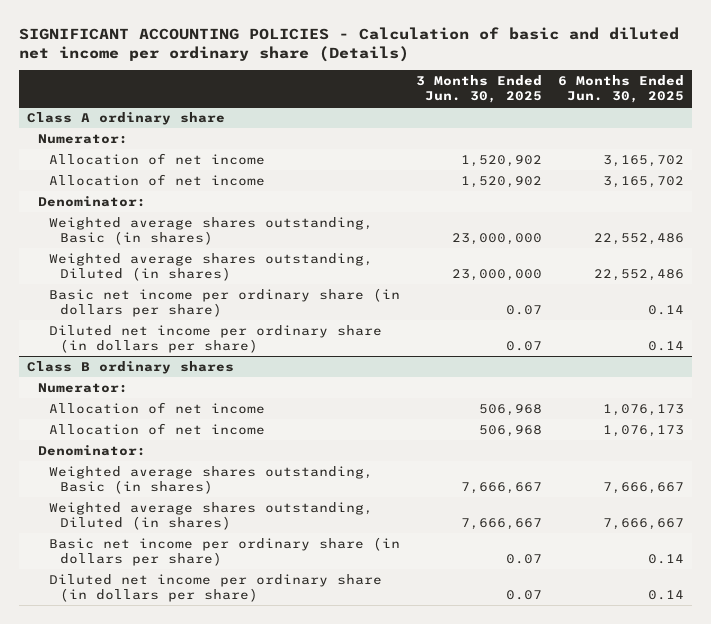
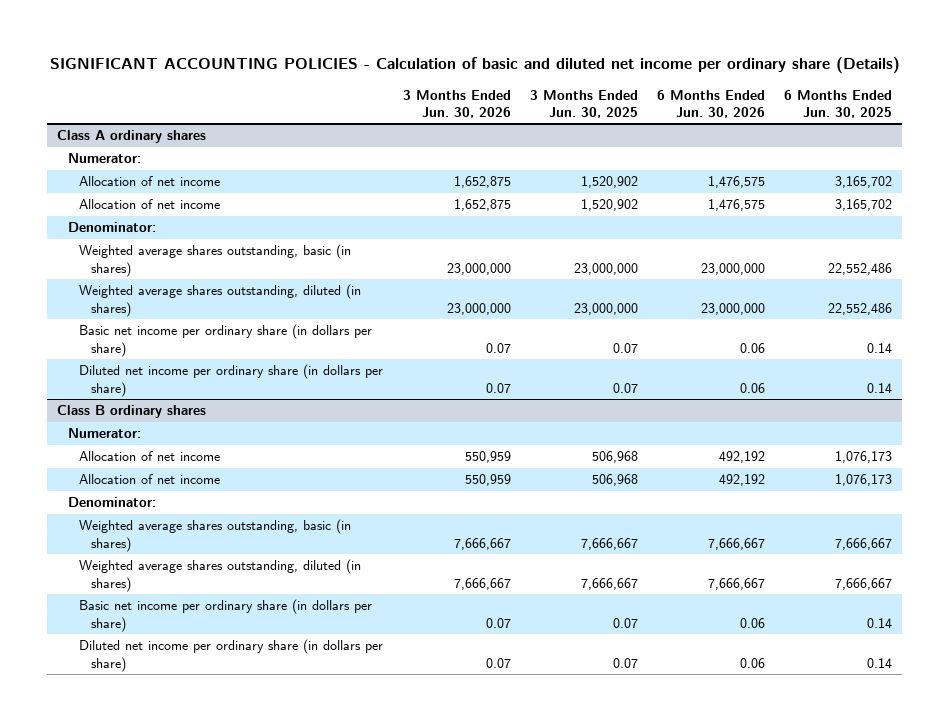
- | 3 Months Ended Jun. 30, 2025 | 6 Months Ended Jun. 30, 2025
+ | 3 Months Ended Jun. 30, 2026 | 3 Months Ended Jun. 30, 2025 | 6 Months Ended Jun. 30, 2026 | 6 Months Ended Jun. 30, 2025
- Class A ordinary share
+ Class A ordinary shares
- Weighted average shares outstanding, Basic (in shares) | 23,000,000 | 22,552,486
- Weighted average shares outstanding, Diluted (in shares) | 23,000,000 | 22,552,486
+ Weighted average shares outstanding, basic (in shares) | 23,000,000 | 23,000,000 | 23,000,000 | 22,552,486
+ Weighted average shares outstanding, diluted (in shares) | 23,000,000 | 23,000,000 | 23,000,000 | 22,552,486
@ Class B ordinary shares
- Weighted average shares outstanding, Basic (in shares) | 7,666,667 | 7,666,667
- Weighted average shares outstanding, Diluted (in shares) | 7,666,667 | 7,666,667
+ Weighted average shares outstanding, basic (in shares) | 7,666,667 | 7,666,667 | 7,666,667 | 7,666,667
+ Weighted average shares outstanding, diluted (in shares) | 7,666,667 | 7,666,667 | 7,666,667 | 7,666,667

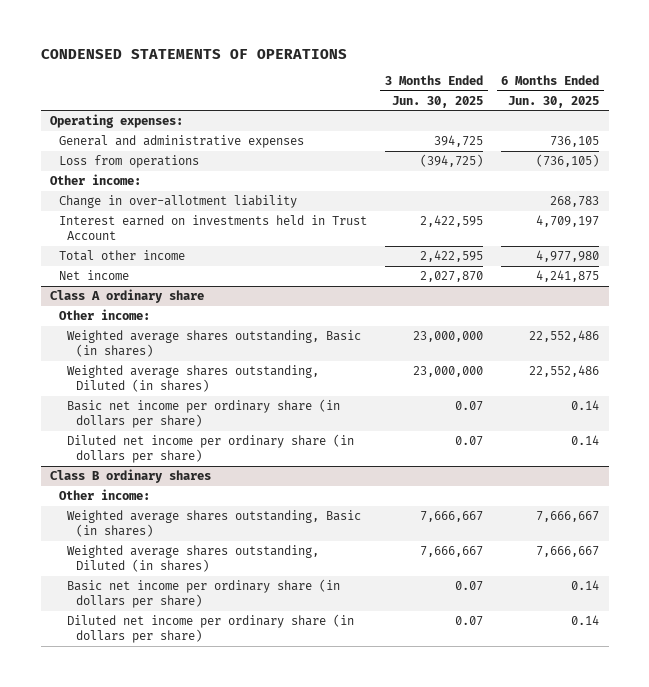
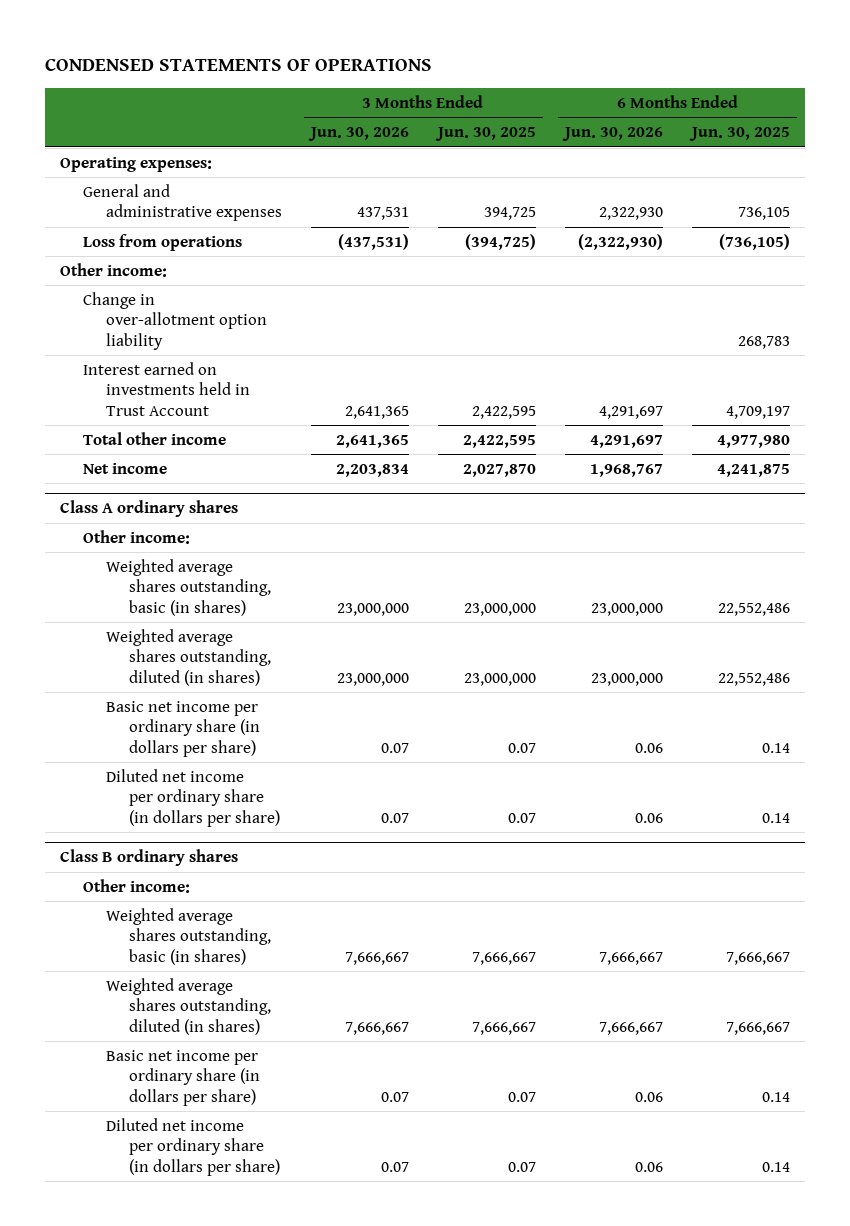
- | 3 Months Ended Jun. 30, 2025 | 6 Months Ended Jun. 30, 2025
+ | 3 Months Ended Jun. 30, 2026 | 3 Months Ended Jun. 30, 2025 | 6 Months Ended Jun. 30, 2026 | 6 Months Ended Jun. 30, 2025
- Change in over-allotment liability | | 268,783
+ Change in over-allotment option liability | | | | 268,783
- Class A ordinary share
+ Class A ordinary shares
- Weighted average shares outstanding, Basic (in shares) | 23,000,000 | 22,552,486
- Weighted average shares outstanding, Diluted (in shares) | 23,000,000 | 22,552,486
+ Weighted average shares outstanding, basic (in shares) | 23,000,000 | 23,000,000 | 23,000,000 | 22,552,486
+ Weighted average shares outstanding, diluted (in shares) | 23,000,000 | 23,000,000 | 23,000,000 | 22,552,486
@ Class B ordinary shares
- Weighted average shares outstanding, Basic (in shares) | 7,666,667 | 7,666,667
- Weighted average shares outstanding, Diluted (in shares) | 7,666,667 | 7,666,667
+ Weighted average shares outstanding, basic (in shares) | 7,666,667 | 7,666,667 | 7,666,667 | 7,666,667
+ Weighted average shares outstanding, diluted (in shares) | 7,666,667 | 7,666,667 | 7,666,667 | 7,666,667

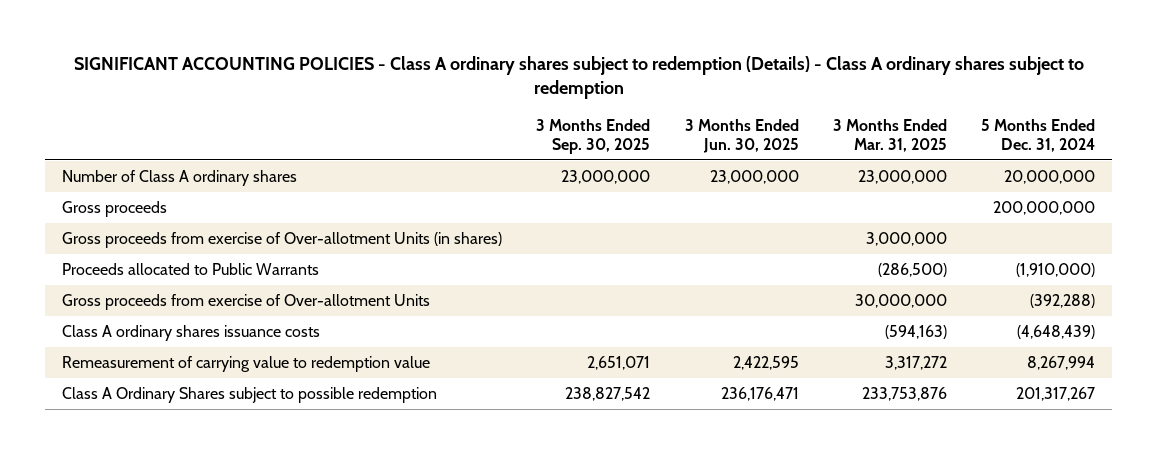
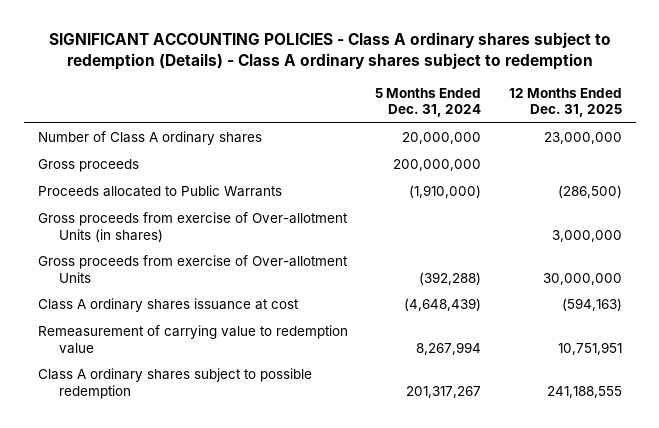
- | 3 Months Ended Sep. 30, 2025 | 3 Months Ended Jun. 30, 2025 | 3 Months Ended Mar. 31, 2025 | 5 Months Ended Dec. 31, 2024
+ | 5 Months Ended Dec. 31, 2024 | 12 Months Ended Dec. 31, 2025
moved down: Gross proceeds from exercise of Over-allotment Units (in shares) | | 3,000,000
- Class A ordinary shares issuance costs | | | (594,163) | (4,648,439)
+ Class A ordinary shares issuance at cost | (4,648,439) | (594,163)
- Class A Ordinary Shares subject to possible redemption | 238,827,542 | 236,176,471 | 233,753,876 | 201,317,267
+ Class A ordinary shares subject to possible redemption | 201,317,267 | 241,188,555

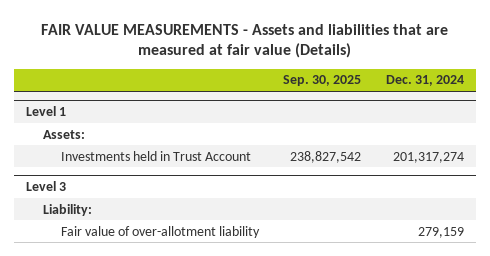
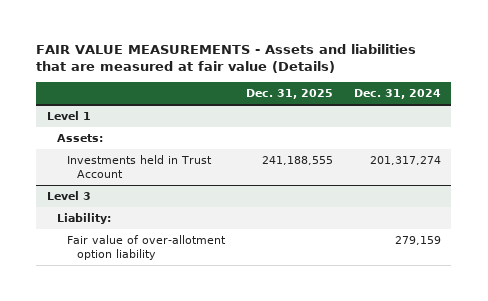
- | Sep. 30, 2025 | Dec. 31, 2024
+ | Dec. 31, 2025 | Dec. 31, 2024
@ Level 3
- Fair value of over-allotment liability | | 279,159
+ Fair value of over-allotment option liability | | 279,159

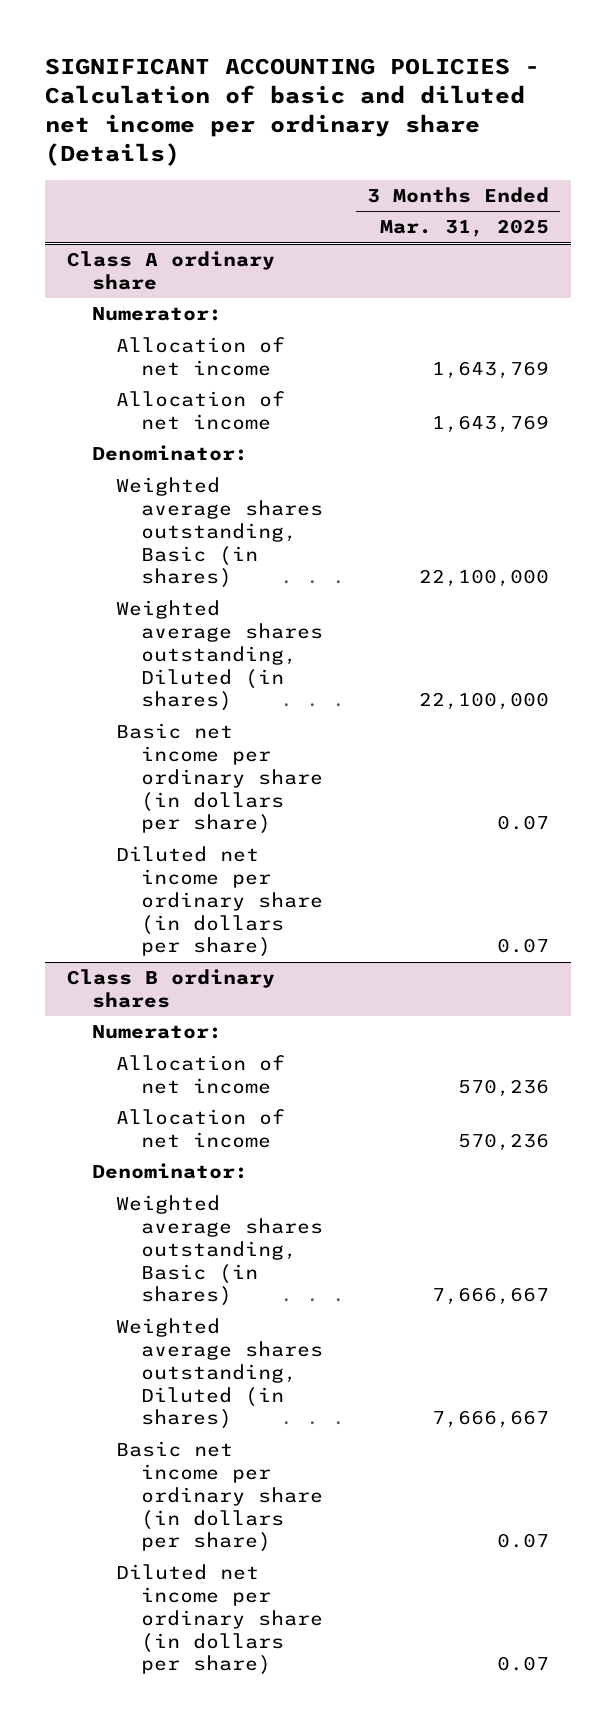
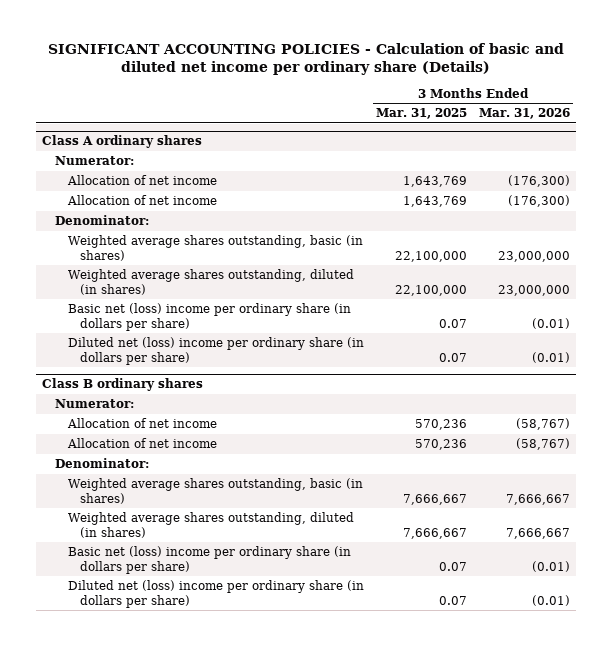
- | 3 Months Ended Mar. 31, 2025
+ | 3 Months Ended Mar. 31, 2025 | 3 Months Ended Mar. 31, 2026
- Class A ordinary share
+ Class A ordinary shares
- Weighted average shares outstanding, Basic (in shares) | 22,100,000
- Weighted average shares outstanding, Diluted (in shares) | 22,100,000
- Basic net income per ordinary share (in dollars per share) | 0.07
- Diluted net income per ordinary share (in dollars per share) | 0.07
+ Weighted average shares outstanding, basic (in shares) | 22,100,000 | 23,000,000
+ Weighted average shares outstanding, diluted (in shares) | 22,100,000 | 23,000,000
+ Basic net (loss) income per ordinary share (in dollars per share) | 0.07 | (0.01)
+ Diluted net (loss) income per ordinary share (in dollars per share) | 0.07 | (0.01)
@ Class B ordinary shares
- Weighted average shares outstanding, Basic (in shares) | 7,666,667
- Weighted average shares outstanding, Diluted (in shares) | 7,666,667
- Basic net income per ordinary share (in dollars per share) | 0.07
- Diluted net income per ordinary share (in dollars per share) | 0.07
+ Weighted average shares outstanding, basic (in shares) | 7,666,667 | 7,666,667
+ Weighted average shares outstanding, diluted (in shares) | 7,666,667 | 7,666,667
+ Basic net (loss) income per ordinary share (in dollars per share) | 0.07 | (0.01)
+ Diluted net (loss) income per ordinary share (in dollars per share) | 0.07 | (0.01)

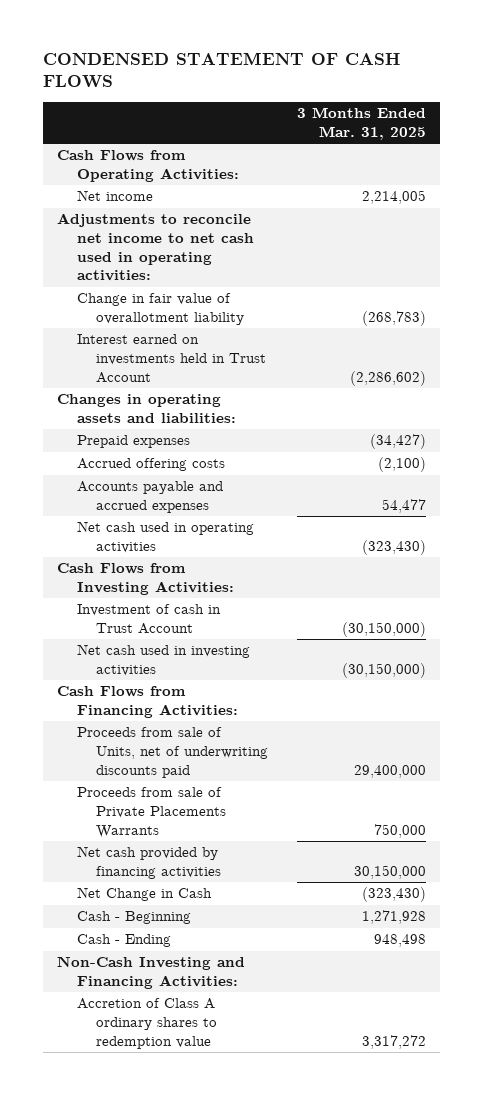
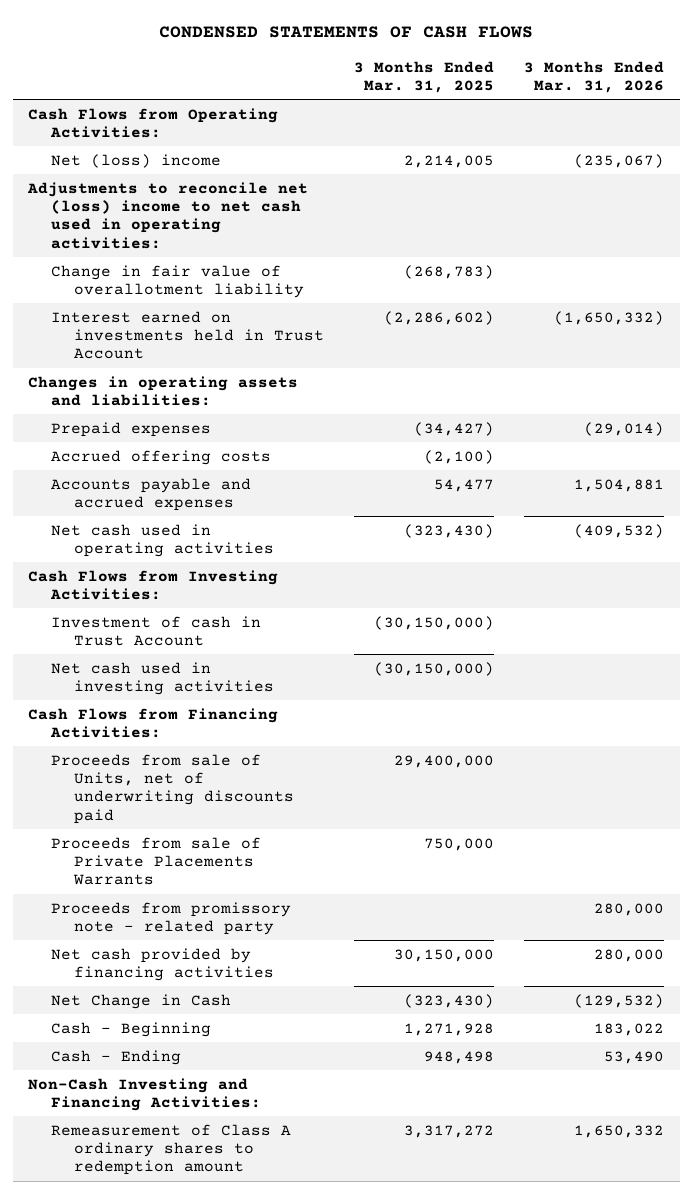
- CONDENSED STATEMENT OF CASH FLOWS
+ CONDENSED STATEMENTS OF CASH FLOWS
- | 3 Months Ended Mar. 31, 2025
+ | 3 Months Ended Mar. 31, 2025 | 3 Months Ended Mar. 31, 2026
- Net income | 2,214,005
- Adjustments to reconcile net income to net cash used in operating activities:
+ Net (loss) income | 2,214,005 | (235,067)
+ Adjustments to reconcile net (loss) income to net cash used in operating activities:
+ Proceeds from promissory note - related party | | 280,000
- Accretion of Class A ordinary shares to redemption value | 3,317,272
+ Remeasurement of Class A ordinary shares to redemption amount | 3,317,272 | 1,650,332

